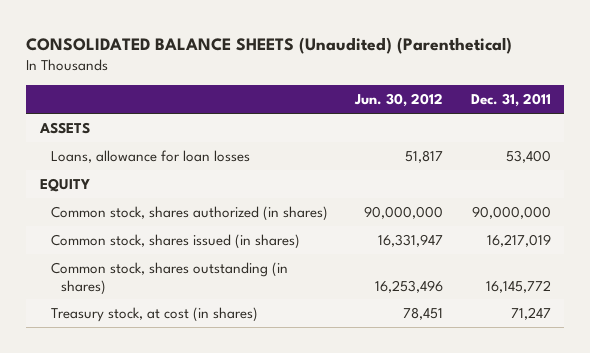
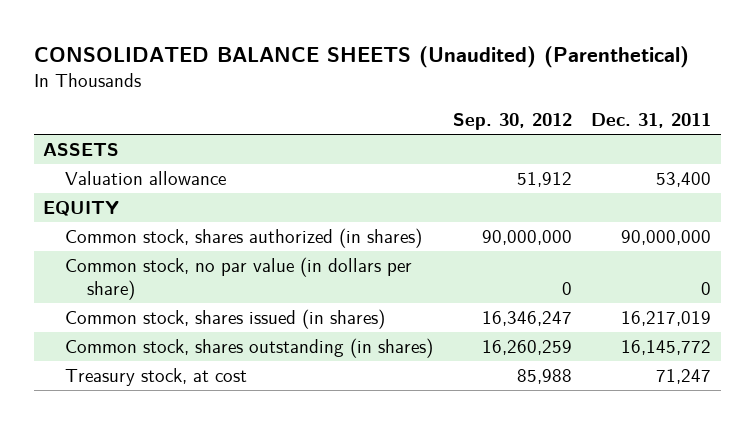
- | Jun. 30, 2012 | Dec. 31, 2011
+ | Sep. 30, 2012 | Dec. 31, 2011
- Loans, allowance for loan losses | 51,817 | 53,400
+ Valuation allowance | 51,912 | 53,400
+ Common stock, no par value (in dollars per share) | 0 | 0
- Treasury stock, at cost (in shares) | 78,451 | 71,247
+ Treasury stock, at cost | 85,988 | 71,247

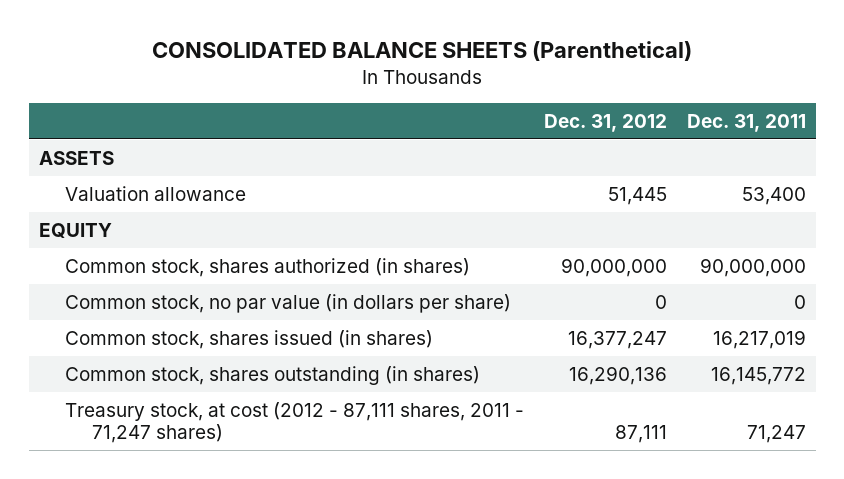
- CONSOLIDATED BALANCE SHEETS (Unaudited) (Parenthetical)
+ CONSOLIDATED BALANCE SHEETS (Parenthetical)
- | Sep. 30, 2012 | Dec. 31, 2011
+ | Dec. 31, 2012 | Dec. 31, 2011
- Treasury stock, at cost | 85,988 | 71,247
+ Treasury stock, at cost (2012 - 87,111 shares, 2011 - 71,247 shares) | 87,111 | 71,247

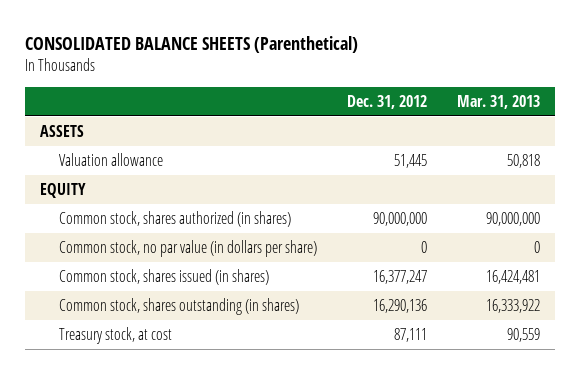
- | Dec. 31, 2012 | Dec. 31, 2011
+ | Dec. 31, 2012 | Mar. 31, 2013
- Treasury stock, at cost (2012 - 87,111 shares, 2011 - 71,247 shares) | 87,111 | 71,247
+ Treasury stock, at cost | 87,111 | 90,559

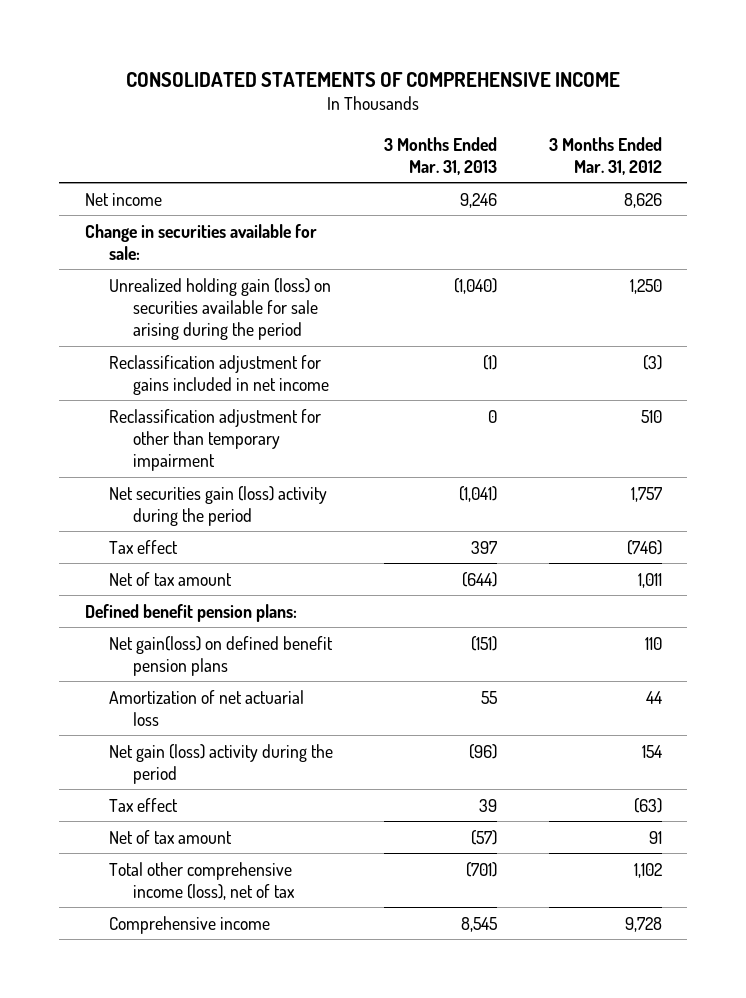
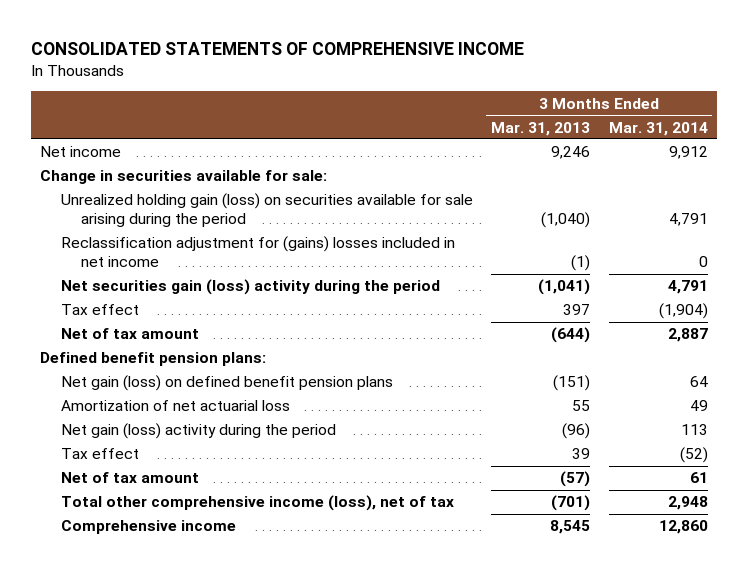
- | 3 Months Ended Mar. 31, 2013 | 3 Months Ended Mar. 31, 2012
+ | 3 Months Ended Mar. 31, 2013 | 3 Months Ended Mar. 31, 2014
- Reclassification adjustment for gains included in net income | (1) | (3)
- Reclassification adjustment for other than temporary impairment | 0 | 510
+ Reclassification adjustment for (gains) losses included in net income | (1) | 0
- Net gain(loss) on defined benefit pension plans | (151) | 110
+ Net gain (loss) on defined benefit pension plans | (151) | 64

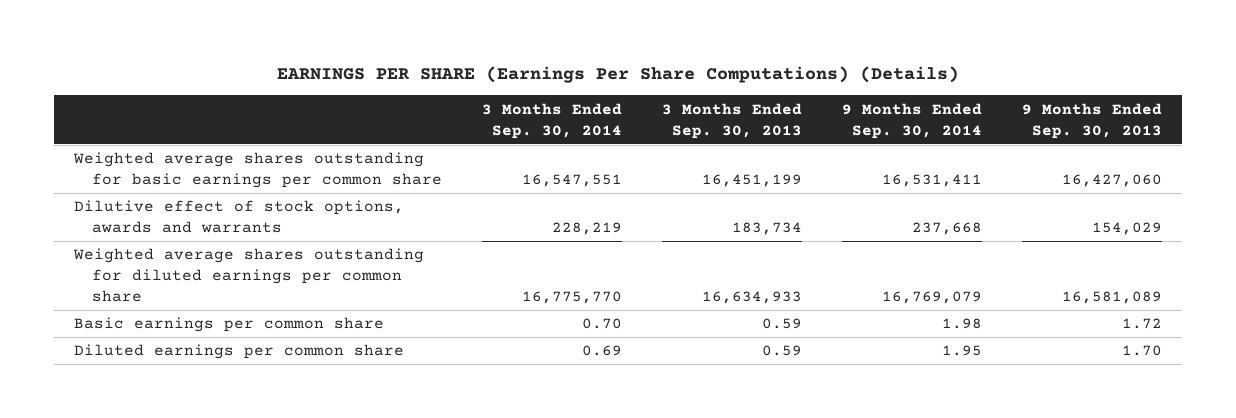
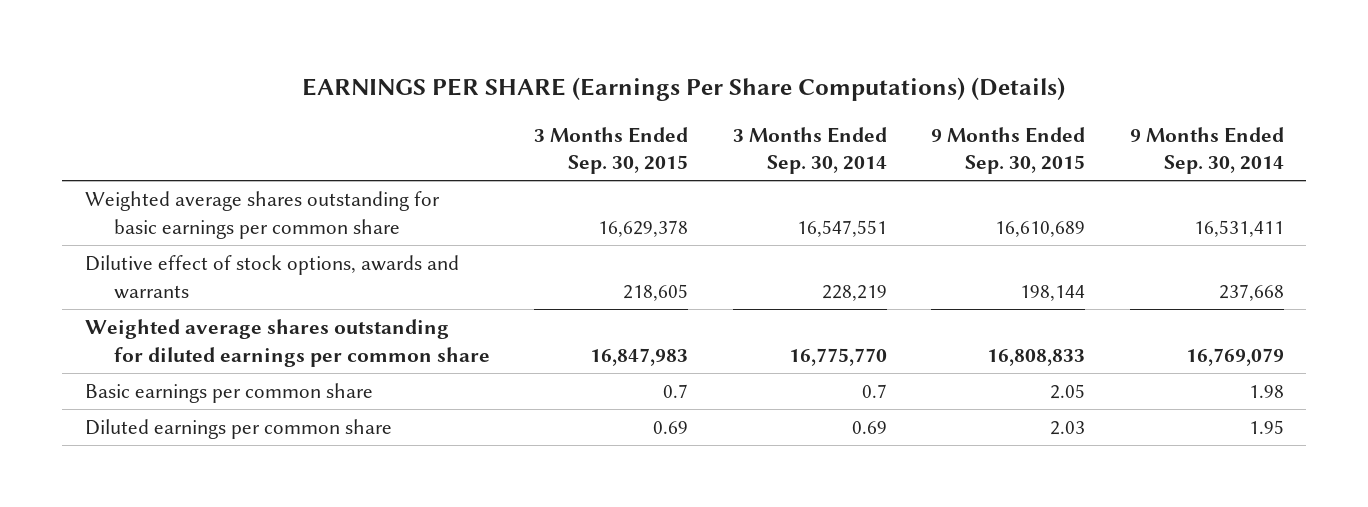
- | 3 Months Ended Sep. 30, 2014 | 3 Months Ended Sep. 30, 2013 | 9 Months Ended Sep. 30, 2014 | 9 Months Ended Sep. 30, 2013
+ | 3 Months Ended Sep. 30, 2015 | 3 Months Ended Sep. 30, 2014 | 9 Months Ended Sep. 30, 2015 | 9 Months Ended Sep. 30, 2014
- Basic earnings per common share | 0.70 | 0.59 | 1.98 | 1.72
+ Basic earnings per common share | 0.7 | 0.7 | 2.05 | 1.98

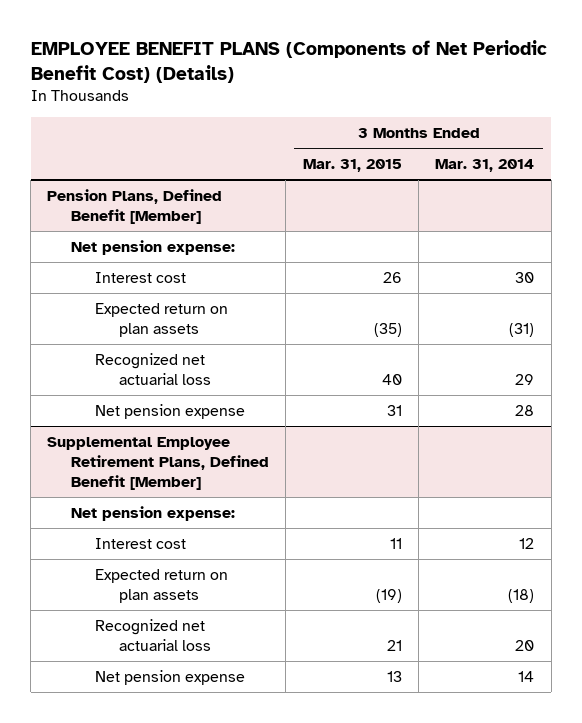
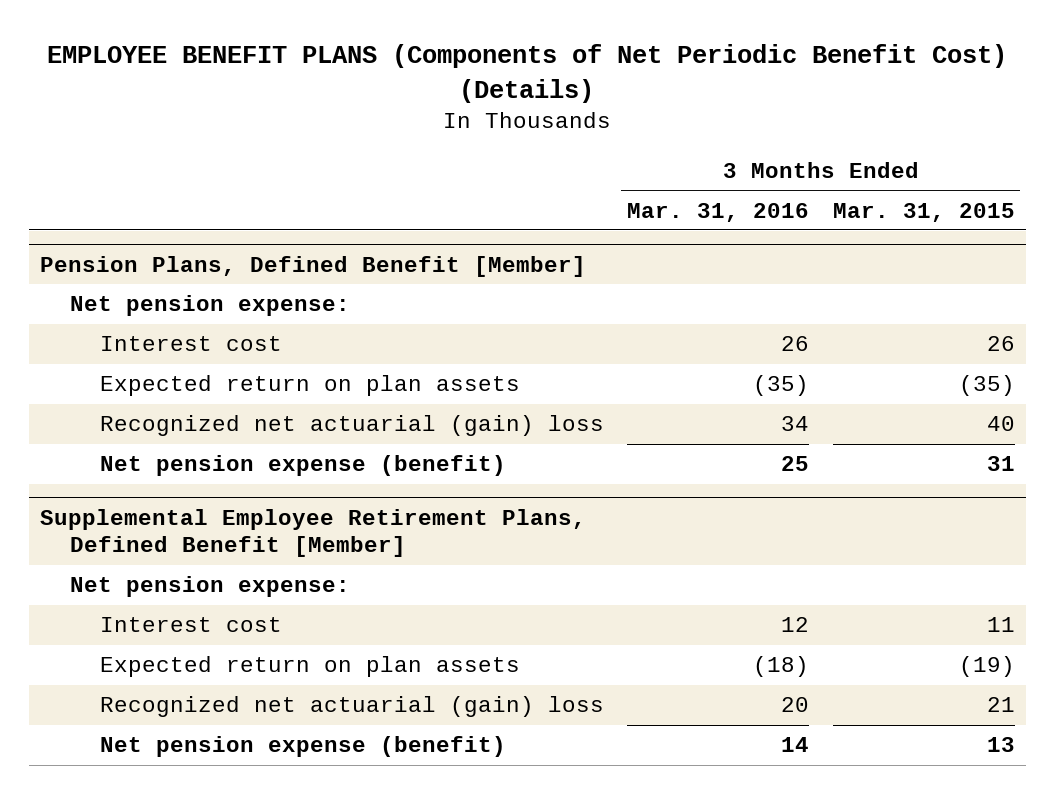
- | 3 Months Ended Mar. 31, 2015 | 3 Months Ended Mar. 31, 2014
+ | 3 Months Ended Mar. 31, 2016 | 3 Months Ended Mar. 31, 2015
@ Pension Plans, Defined Benefit [Member]
- Recognized net actuarial loss | 40 | 29
- Net pension expense | 31 | 28
+ Recognized net actuarial (gain) loss | 34 | 40
+ Net pension expense (benefit) | 25 | 31
@ Supplemental Employee Retirement Plans, Defined Benefit [Member]
- Recognized net actuarial loss | 21 | 20
- Net pension expense | 13 | 14
+ Recognized net actuarial (gain) loss | 20 | 21
+ Net pension expense (benefit) | 14 | 13

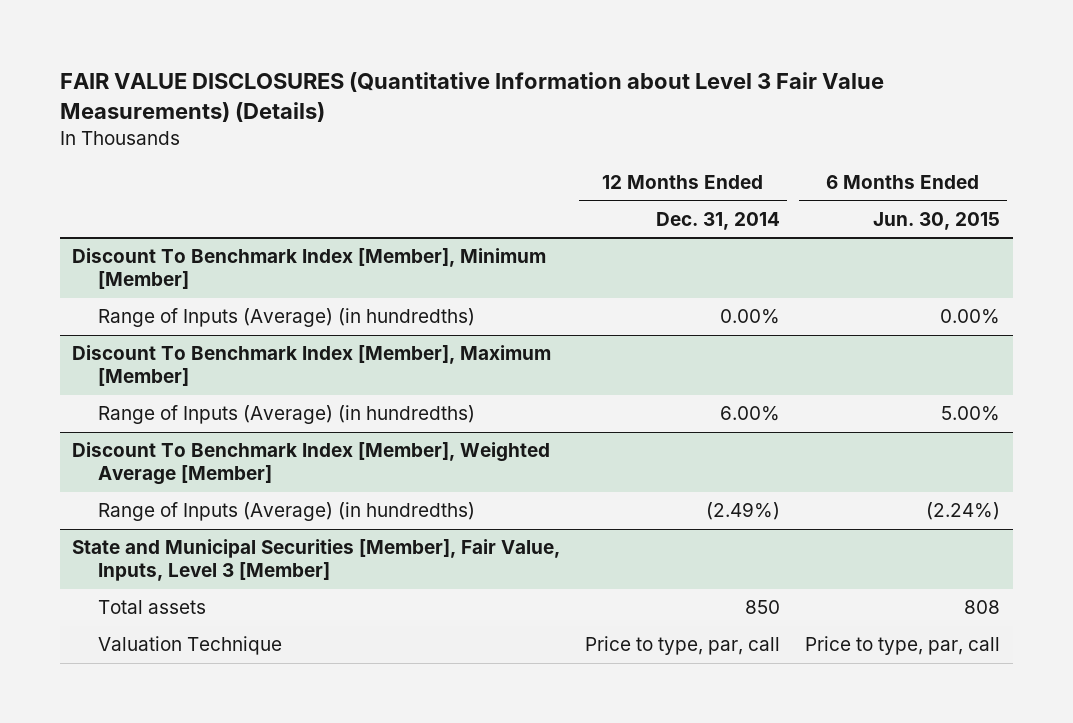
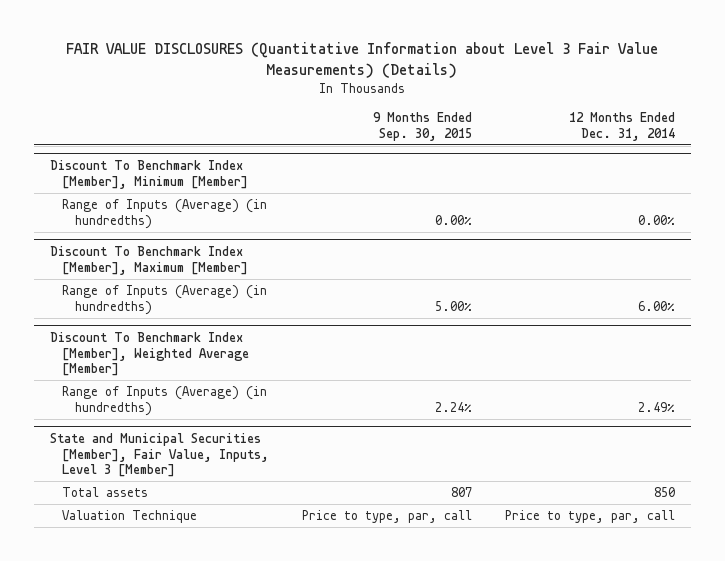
- | 12 Months Ended Dec. 31, 2014 | 6 Months Ended Jun. 30, 2015
+ | 9 Months Ended Sep. 30, 2015 | 12 Months Ended Dec. 31, 2014
@ Discount To Benchmark Index [Member], Weighted Average [Member]
- Range of Inputs (Average) (in hundredths) | (2.49%) | (2.24%)
+ Range of Inputs (Average) (in hundredths) | 2.24% | 2.49%

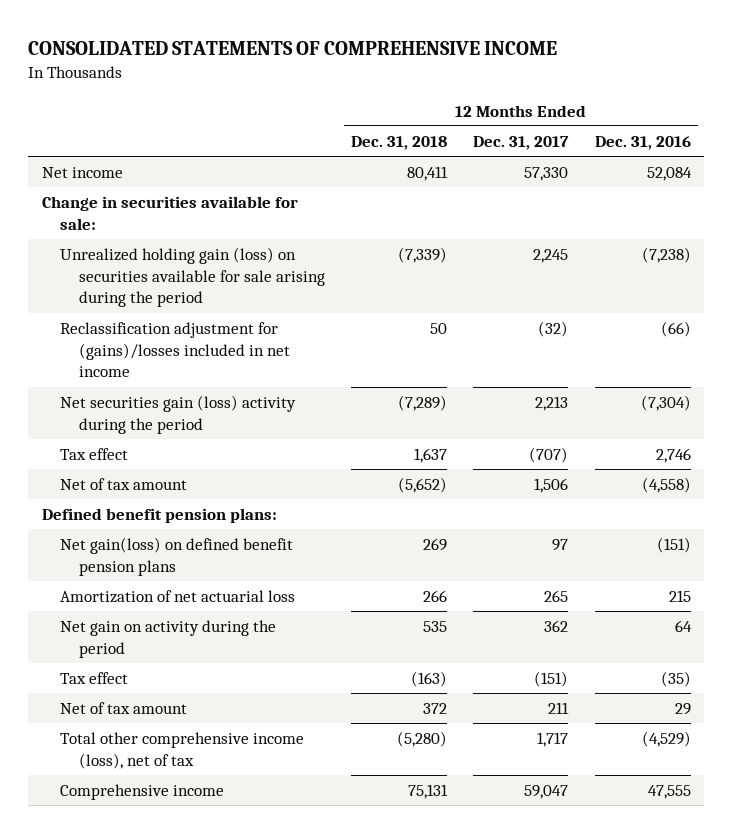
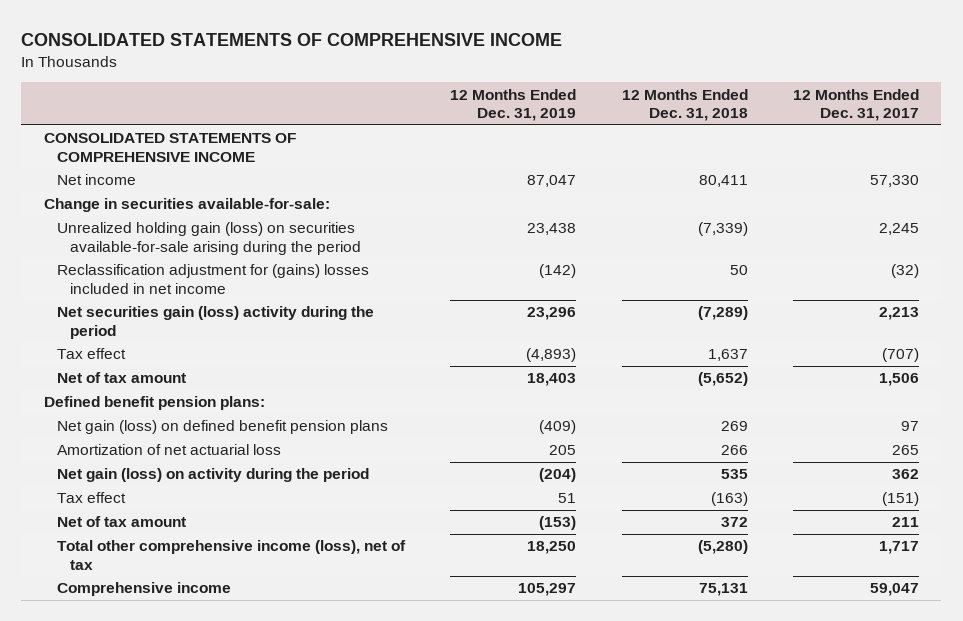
- | 12 Months Ended Dec. 31, 2018 | 12 Months Ended Dec. 31, 2017 | 12 Months Ended Dec. 31, 2016
+ | 12 Months Ended Dec. 31, 2019 | 12 Months Ended Dec. 31, 2018 | 12 Months Ended Dec. 31, 2017
+ CONSOLIDATED STATEMENTS OF COMPREHENSIVE INCOME
- Change in securities available for sale:
- Unrealized holding gain (loss) on securities available for sale arising during the period | (7,339) | 2,245 | (7,238)
- Reclassification adjustment for (gains)/losses included in net income | 50 | (32) | (66)
+ Change in securities available-for-sale:
+ Unrealized holding gain (loss) on securities available-for-sale arising during the period | 23,438 | (7,339) | 2,245
+ Reclassification adjustment for (gains) losses included in net income | (142) | 50 | (32)
- Net gain(loss) on defined benefit pension plans | 269 | 97 | (151)
+ Net gain (loss) on defined benefit pension plans | (409) | 269 | 97
- Net gain on activity during the period | 535 | 362 | 64
+ Net gain (loss) on activity during the period | (204) | 535 | 362

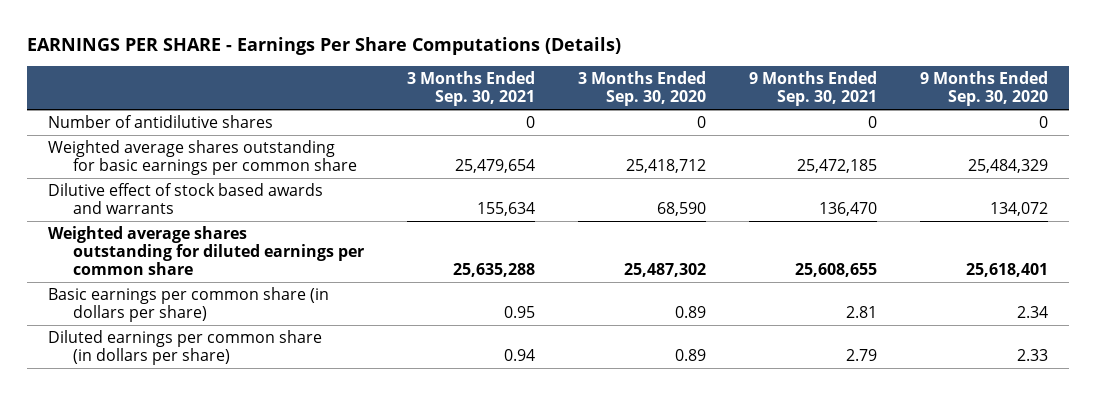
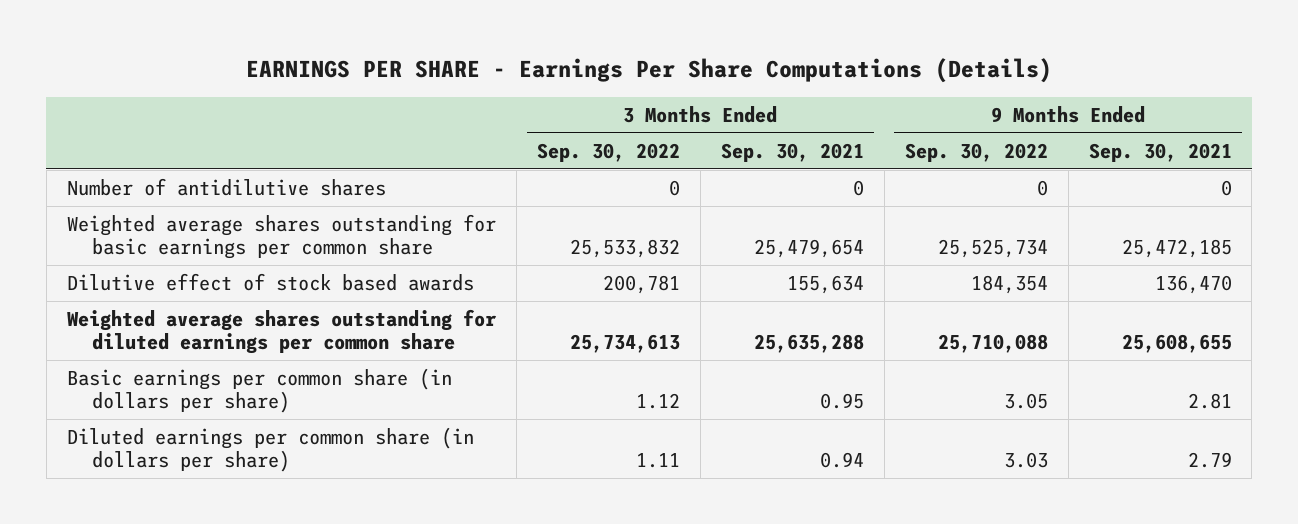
- | 3 Months Ended Sep. 30, 2021 | 3 Months Ended Sep. 30, 2020 | 9 Months Ended Sep. 30, 2021 | 9 Months Ended Sep. 30, 2020
+ | 3 Months Ended Sep. 30, 2022 | 3 Months Ended Sep. 30, 2021 | 9 Months Ended Sep. 30, 2022 | 9 Months Ended Sep. 30, 2021
- Dilutive effect of stock based awards and warrants | 155,634 | 68,590 | 136,470 | 134,072
+ Dilutive effect of stock based awards | 200,781 | 155,634 | 184,354 | 136,470

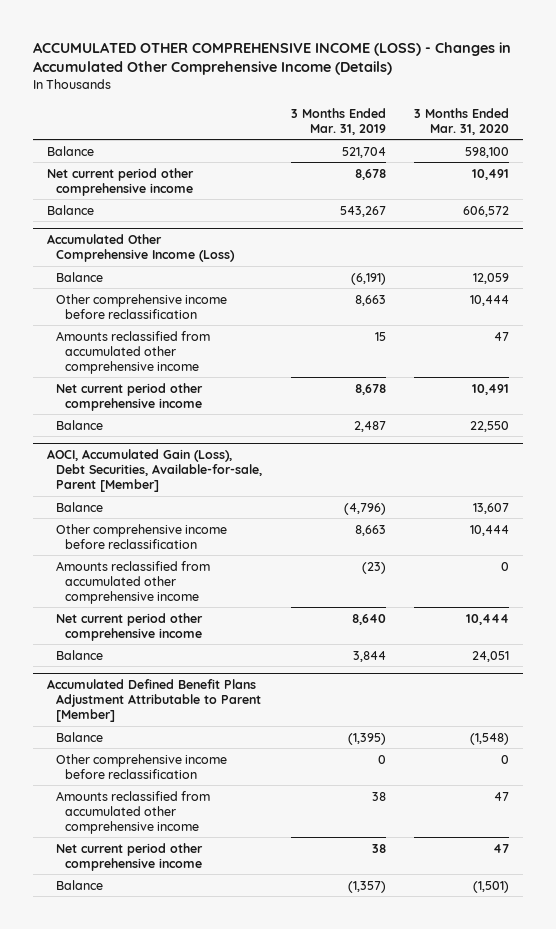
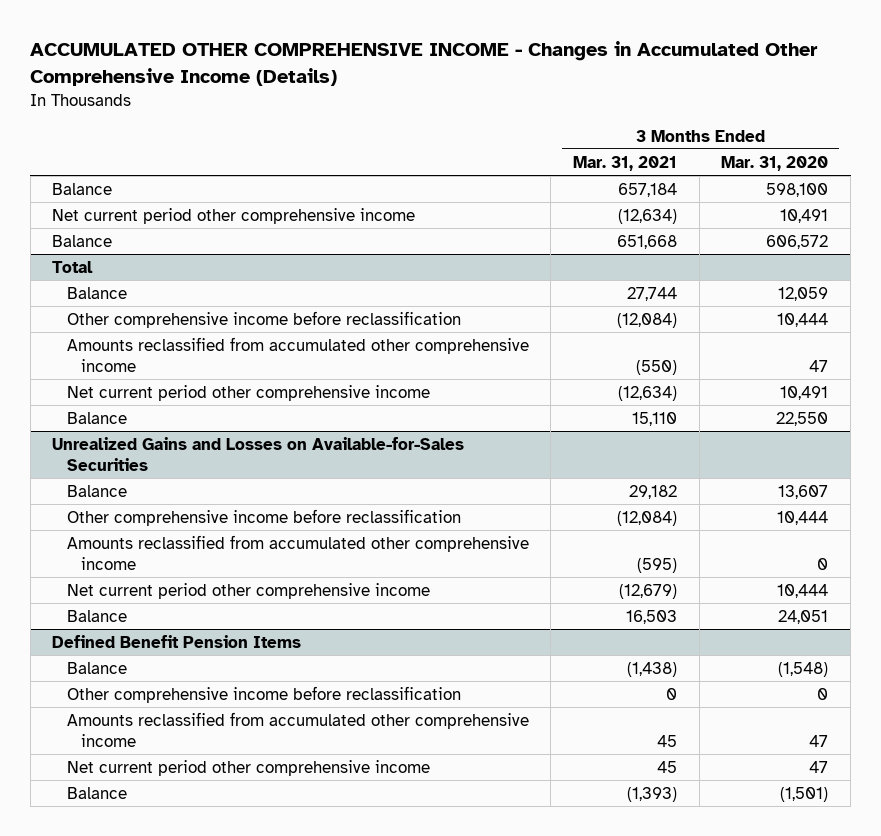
- ACCUMULATED OTHER COMPREHENSIVE INCOME (LOSS) - Changes in Accumulated Other Comprehensive Income (Details)
+ ACCUMULATED OTHER COMPREHENSIVE INCOME - Changes in Accumulated Other Comprehensive Income (Details)
- | 3 Months Ended Mar. 31, 2019 | 3 Months Ended Mar. 31, 2020
+ | 3 Months Ended Mar. 31, 2021 | 3 Months Ended Mar. 31, 2020
- Accumulated Other Comprehensive Income (Loss)
+ Total
- AOCI, Accumulated Gain (Loss), Debt Securities, Available-for-sale, Parent [Member]
+ Unrealized Gains and Losses on Available-for-Sales Securities
- Accumulated Defined Benefit Plans Adjustment Attributable to Parent [Member]
+ Defined Benefit Pension Items

